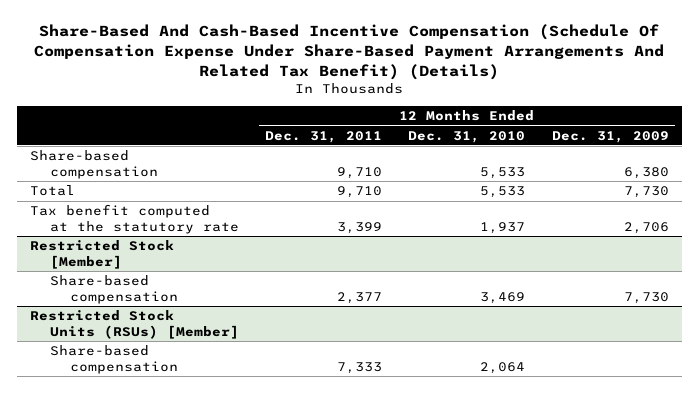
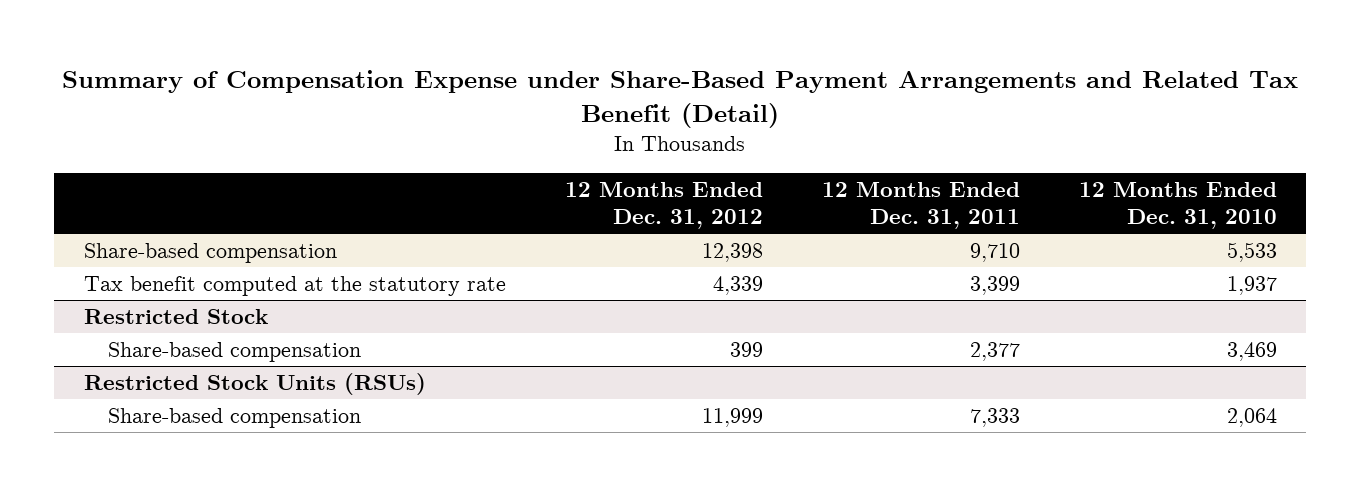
- Share-Based And Cash-Based Incentive Compensation (Schedule Of Compensation Expense Under Share-Based Payment Arrangements And Related Tax Benefit) (Details)
+ Summary of Compensation Expense under Share-Based Payment Arrangements and Related Tax Benefit (Detail)
- | 12 Months Ended Dec. 31, 2011 | 12 Months Ended Dec. 31, 2010 | 12 Months Ended Dec. 31, 2009
+ | 12 Months Ended Dec. 31, 2012 | 12 Months Ended Dec. 31, 2011 | 12 Months Ended Dec. 31, 2010
- Total | 9,710 | 5,533 | 7,730
- Restricted Stock [Member]
+ Restricted Stock
- Restricted Stock Units (RSUs) [Member]
+ Restricted Stock Units (RSUs)

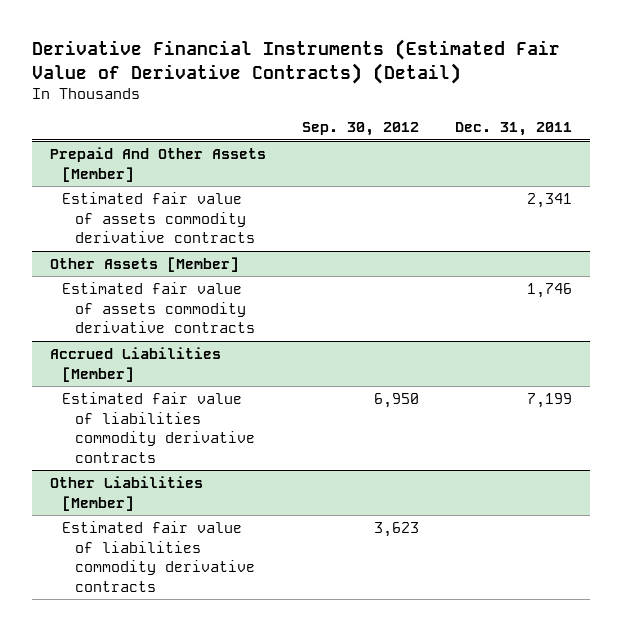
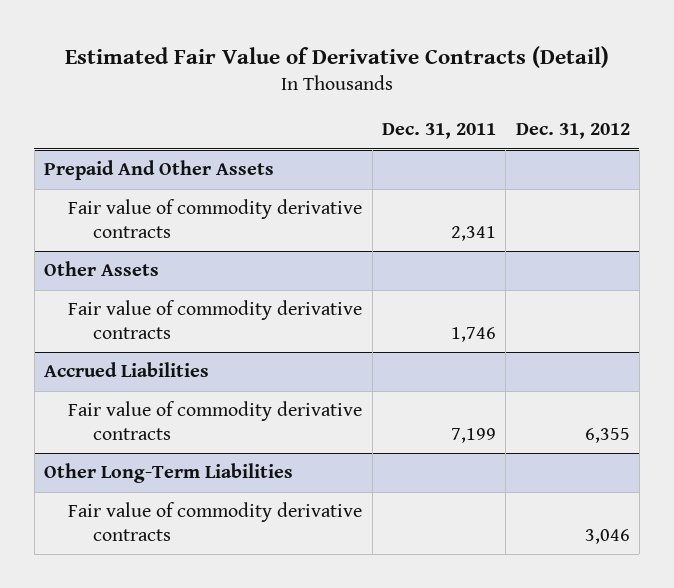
- Derivative Financial Instruments (Estimated Fair Value of Derivative Contracts) (Detail)
+ Estimated Fair Value of Derivative Contracts (Detail)
- | Sep. 30, 2012 | Dec. 31, 2011
+ | Dec. 31, 2011 | Dec. 31, 2012
- Prepaid And Other Assets [Member]
- Estimated fair value of assets commodity derivative contracts | | 2,341
- Other Assets [Member]
- Estimated fair value of assets commodity derivative contracts | | 1,746
- Accrued Liabilities [Member]
- Estimated fair value of liabilities commodity derivative contracts | 6,950 | 7,199
- Other Liabilities [Member]
- Estimated fair value of liabilities commodity derivative contracts | 3,623 |
+ Prepaid And Other Assets
+ Fair value of commodity derivative contracts | 2,341 |
+ Other Assets
+ Fair value of commodity derivative contracts | 1,746 |
+ Accrued Liabilities
+ Fair value of commodity derivative contracts | 7,199 | 6,355
+ Other Long-Term Liabilities
+ Fair value of commodity derivative contracts | | 3,046

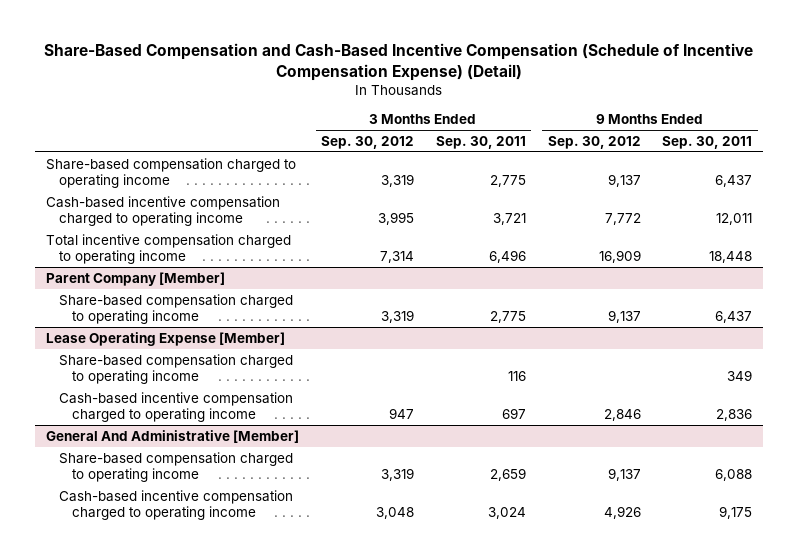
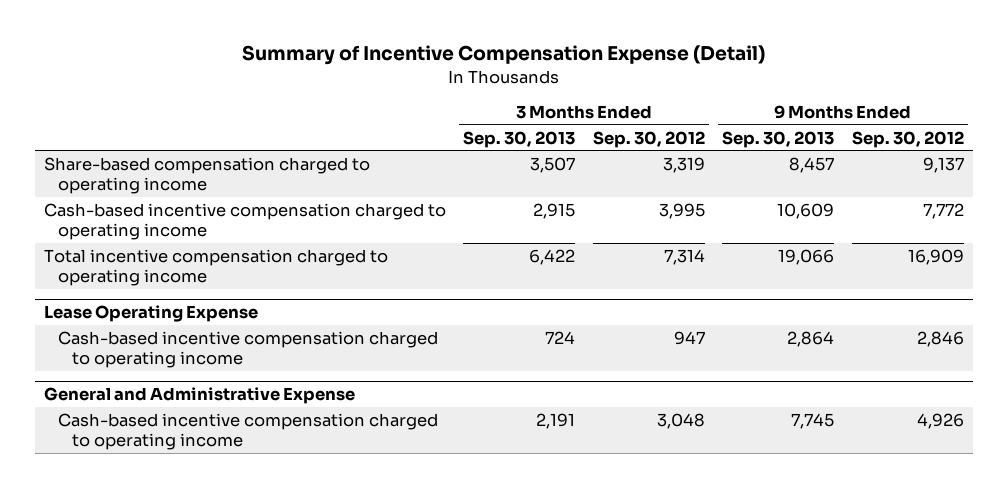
- Share-Based Compensation and Cash-Based Incentive Compensation (Schedule of Incentive Compensation Expense) (Detail)
+ Summary of Incentive Compensation Expense (Detail)
- | 3 Months Ended Sep. 30, 2012 | 3 Months Ended Sep. 30, 2011 | 9 Months Ended Sep. 30, 2012 | 9 Months Ended Sep. 30, 2011
+ | 3 Months Ended Sep. 30, 2013 | 3 Months Ended Sep. 30, 2012 | 9 Months Ended Sep. 30, 2013 | 9 Months Ended Sep. 30, 2012
- Parent Company [Member]
- Share-based compensation charged to operating income | 3,319 | 2,775 | 9,137 | 6,437
- Lease Operating Expense [Member]
- Share-based compensation charged to operating income | | 116 | | 349
+ Lease Operating Expense
- General And Administrative [Member]
- Share-based compensation charged to operating income | 3,319 | 2,659 | 9,137 | 6,088
+ General and Administrative Expense

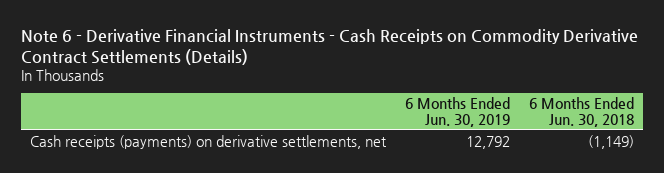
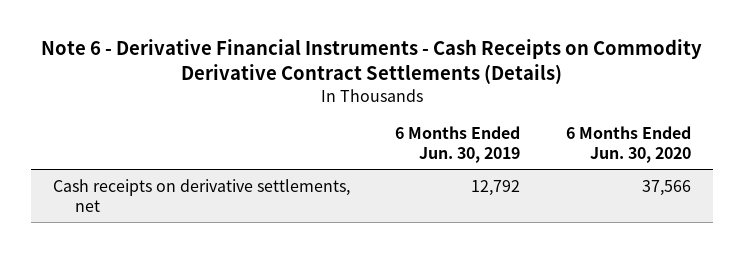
- | 6 Months Ended Jun. 30, 2019 | 6 Months Ended Jun. 30, 2018
+ | 6 Months Ended Jun. 30, 2019 | 6 Months Ended Jun. 30, 2020
- Cash receipts (payments) on derivative settlements, net | 12,792 | (1,149)
+ Cash receipts on derivative settlements, net | 12,792 | 37,566

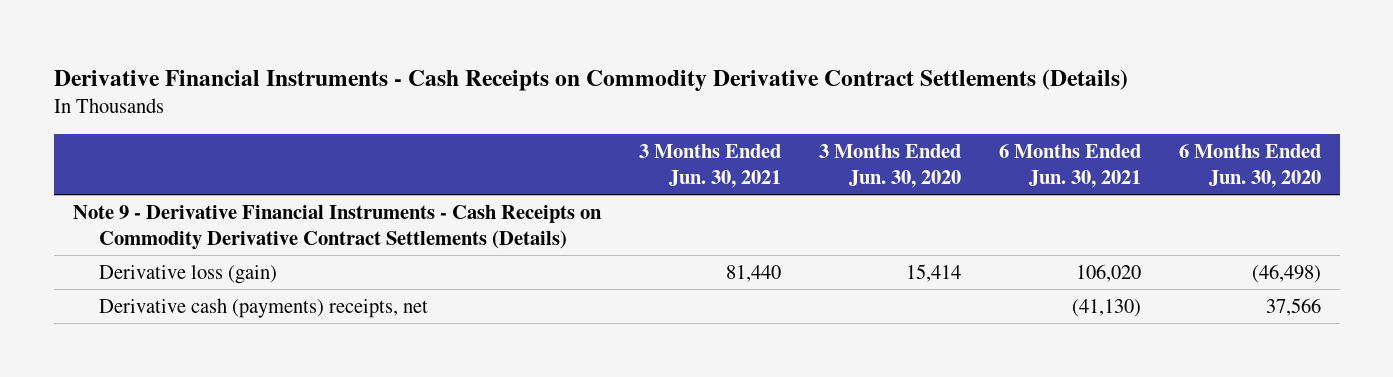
- Note 6 - Derivative Financial Instruments - Cash Receipts on Commodity Derivative Contract Settlements (Details)
+ Derivative Financial Instruments - Cash Receipts on Commodity Derivative Contract Settlements (Details)
- | 6 Months Ended Jun. 30, 2019 | 6 Months Ended Jun. 30, 2020
+ | 3 Months Ended Jun. 30, 2021 | 3 Months Ended Jun. 30, 2020 | 6 Months Ended Jun. 30, 2021 | 6 Months Ended Jun. 30, 2020
- Cash receipts on derivative settlements, net | 12,792 | 37,566
+ Note 9 - Derivative Financial Instruments - Cash Receipts on Commodity Derivative Contract Settlements (Details)
+ Derivative loss (gain) | 81,440 | 15,414 | 106,020 | (46,498)
+ Derivative cash (payments) receipts, net | | | (41,130) | 37,566

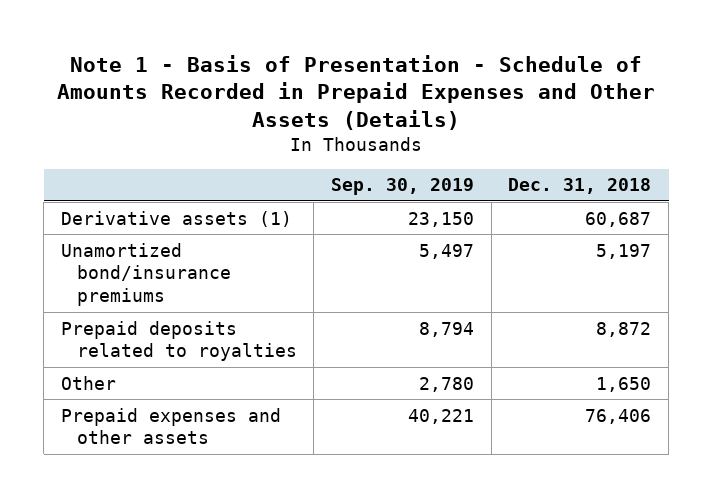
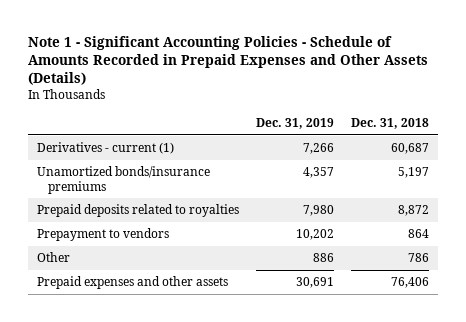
- Note 1 - Basis of Presentation - Schedule of Amounts Recorded in Prepaid Expenses and Other Assets (Details)
+ Note 1 - Significant Accounting Policies - Schedule of Amounts Recorded in Prepaid Expenses and Other Assets (Details)
- | Sep. 30, 2019 | Dec. 31, 2018
+ | Dec. 31, 2019 | Dec. 31, 2018
- Derivative assets (1) | 23,150 | 60,687
- Unamortized bond/insurance premiums | 5,497 | 5,197
+ Derivatives - current (1) | 7,266 | 60,687
+ Unamortized bonds/insurance premiums | 4,357 | 5,197
- Other | 2,780 | 1,650
+ Prepayment to vendors | 10,202 | 864
+ Other | 886 | 786

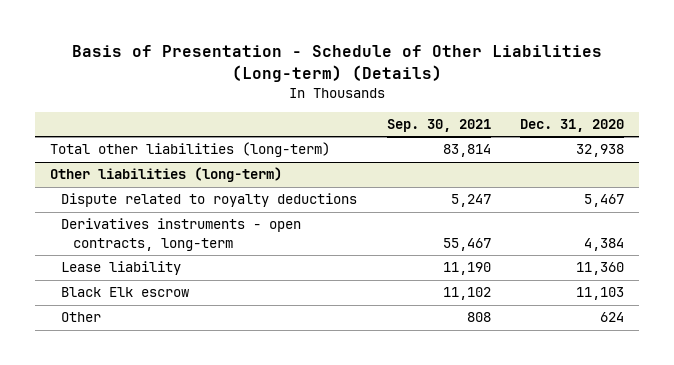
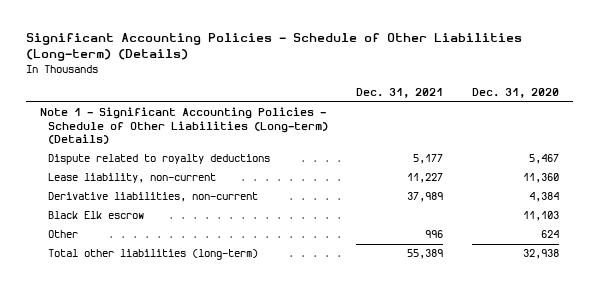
- Basis of Presentation - Schedule of Other Liabilities (Long-term) (Details)
+ Significant Accounting Policies - Schedule of Other Liabilities (Long-term) (Details)
- | Sep. 30, 2021 | Dec. 31, 2020
+ | Dec. 31, 2021 | Dec. 31, 2020
- Other liabilities (long-term)
+ Note 1 - Significant Accounting Policies - Schedule of Other Liabilities (Long-term) (Details)
- Derivatives instruments - open contracts, long-term | 55,467 | 4,384
- Lease liability | 11,190 | 11,360
+ Lease liability, non-current | 11,227 | 11,360
+ Derivative liabilities, non-current | 37,989 | 4,384
moved down: Total other liabilities (long-term) | 55,389 | 32,938

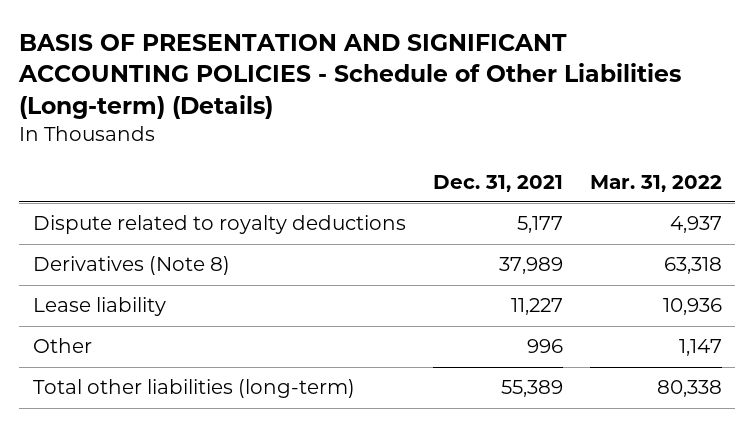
- Significant Accounting Policies - Schedule of Other Liabilities (Long-term) (Details)
+ BASIS OF PRESENTATION AND SIGNIFICANT ACCOUNTING POLICIES - Schedule of Other Liabilities (Long-term) (Details)
- | Dec. 31, 2021 | Dec. 31, 2020
+ | Dec. 31, 2021 | Mar. 31, 2022
- Note 1 - Significant Accounting Policies - Schedule of Other Liabilities (Long-term) (Details)
- Lease liability, non-current | 11,227 | 11,360
- Derivative liabilities, non-current | 37,989 | 4,384
- Black Elk escrow | | 11,103
+ Derivatives (Note 8) | 37,989 | 63,318
+ Lease liability | 11,227 | 10,936

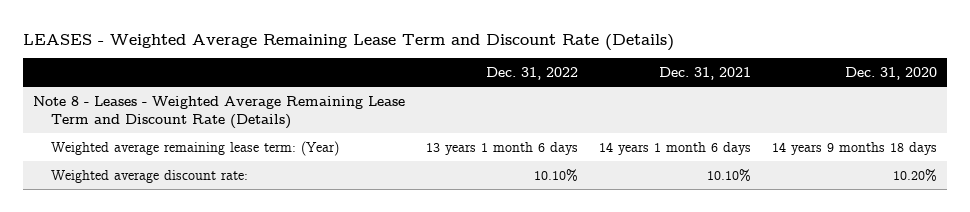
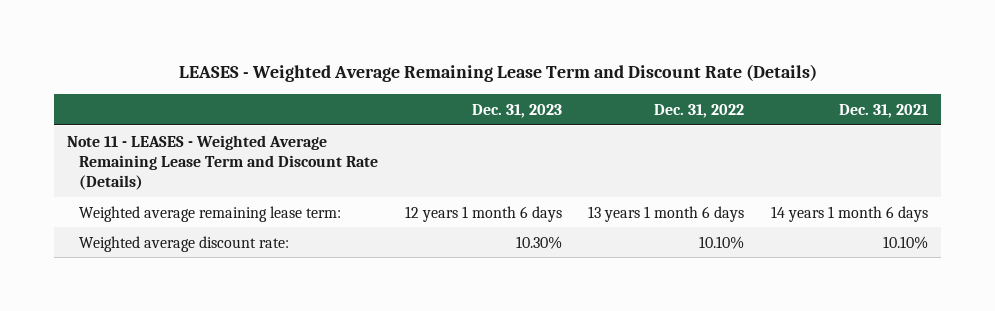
- | Dec. 31, 2022 | Dec. 31, 2021 | Dec. 31, 2020
+ | Dec. 31, 2023 | Dec. 31, 2022 | Dec. 31, 2021
- Note 8 - Leases - Weighted Average Remaining Lease Term and Discount Rate (Details)
- Weighted average remaining lease term: (Year) | 13 years 1 month 6 days | 14 years 1 month 6 days | 14 years 9 months 18 days
+ Note 11 - LEASES - Weighted Average Remaining Lease Term and Discount Rate (Details)
+ Weighted average remaining lease term: | 12 years 1 month 6 days | 13 years 1 month 6 days | 14 years 1 month 6 days

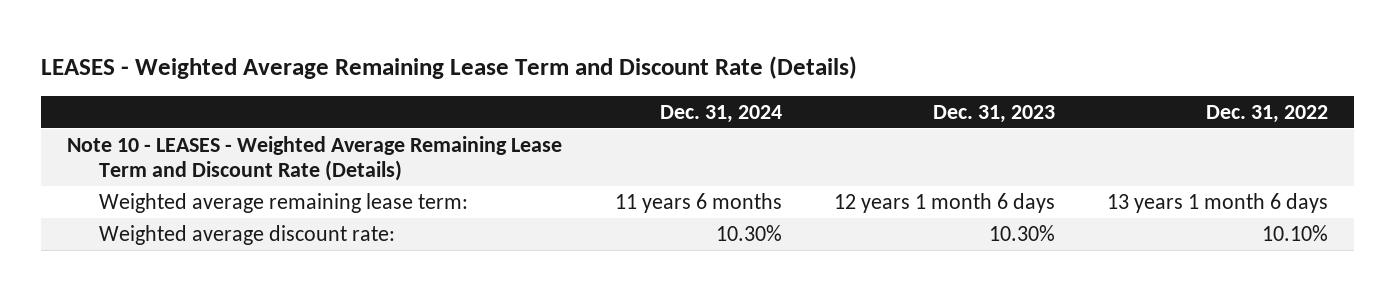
- | Dec. 31, 2023 | Dec. 31, 2022 | Dec. 31, 2021
+ | Dec. 31, 2024 | Dec. 31, 2023 | Dec. 31, 2022
- Note 11 - LEASES - Weighted Average Remaining Lease Term and Discount Rate (Details)
+ Note 10 - LEASES - Weighted Average Remaining Lease Term and Discount Rate (Details)

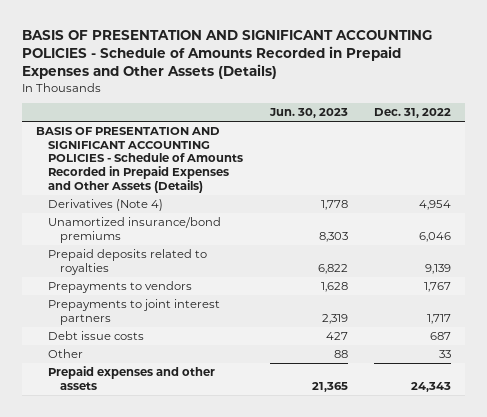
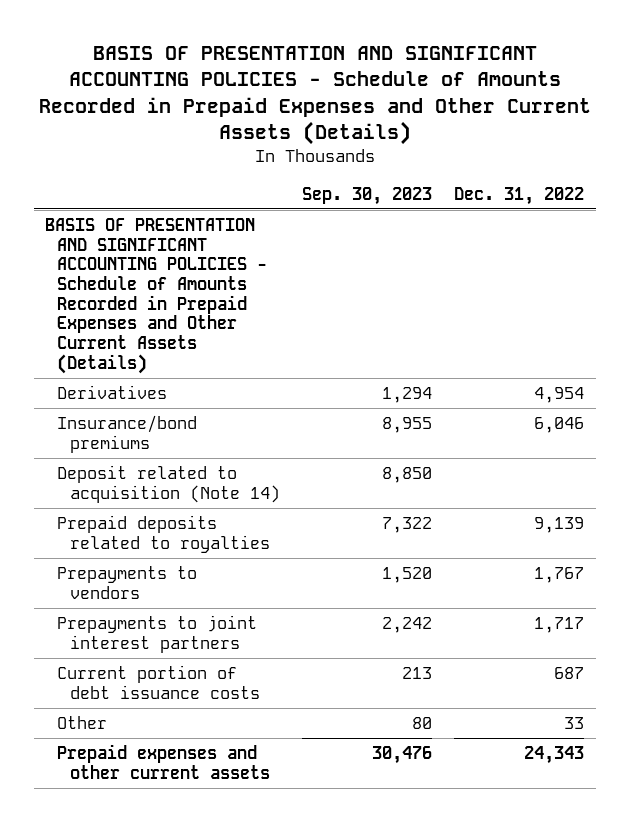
- BASIS OF PRESENTATION AND SIGNIFICANT ACCOUNTING POLICIES - Schedule of Amounts Recorded in Prepaid Expenses and Other Assets (Details)
+ BASIS OF PRESENTATION AND SIGNIFICANT ACCOUNTING POLICIES - Schedule of Amounts Recorded in Prepaid Expenses and Other Current Assets (Details)
- | Jun. 30, 2023 | Dec. 31, 2022
+ | Sep. 30, 2023 | Dec. 31, 2022
- BASIS OF PRESENTATION AND SIGNIFICANT ACCOUNTING POLICIES - Schedule of Amounts Recorded in Prepaid Expenses and Other Assets (Details)
- Derivatives (Note 4) | 1,778 | 4,954
- Unamortized insurance/bond premiums | 8,303 | 6,046
+ BASIS OF PRESENTATION AND SIGNIFICANT ACCOUNTING POLICIES - Schedule of Amounts Recorded in Prepaid Expenses and Other Current Assets (Details)
+ Derivatives | 1,294 | 4,954
+ Insurance/bond premiums | 8,955 | 6,046
+ Deposit related to acquisition (Note 14) | 8,850 |
- Debt issue costs | 427 | 687
+ Current portion of debt issuance costs | 213 | 687
- Prepaid expenses and other assets | 21,365 | 24,343
+ Prepaid expenses and other current assets | 30,476 | 24,343

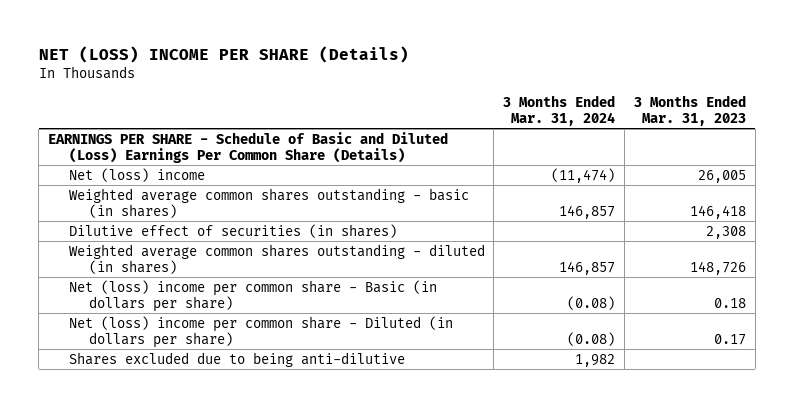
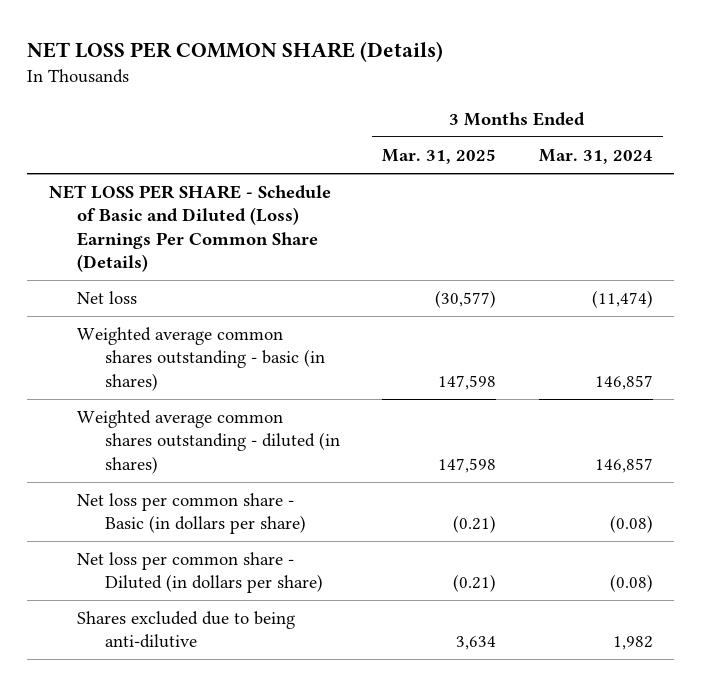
- NET (LOSS) INCOME PER SHARE (Details)
+ NET LOSS PER COMMON SHARE (Details)
- | 3 Months Ended Mar. 31, 2024 | 3 Months Ended Mar. 31, 2023
+ | 3 Months Ended Mar. 31, 2025 | 3 Months Ended Mar. 31, 2024
- EARNINGS PER SHARE - Schedule of Basic and Diluted (Loss) Earnings Per Common Share (Details)
- Net (loss) income | (11,474) | 26,005
+ NET LOSS PER SHARE - Schedule of Basic and Diluted (Loss) Earnings Per Common Share (Details)
+ Net loss | (30,577) | (11,474)
- Dilutive effect of securities (in shares) | | 2,308
- Net (loss) income per common share - Basic (in dollars per share) | (0.08) | 0.18
- Net (loss) income per common share - Diluted (in dollars per share) | (0.08) | 0.17
+ Net loss per common share - Basic (in dollars per share) | (0.21) | (0.08)
+ Net loss per common share - Diluted (in dollars per share) | (0.21) | (0.08)

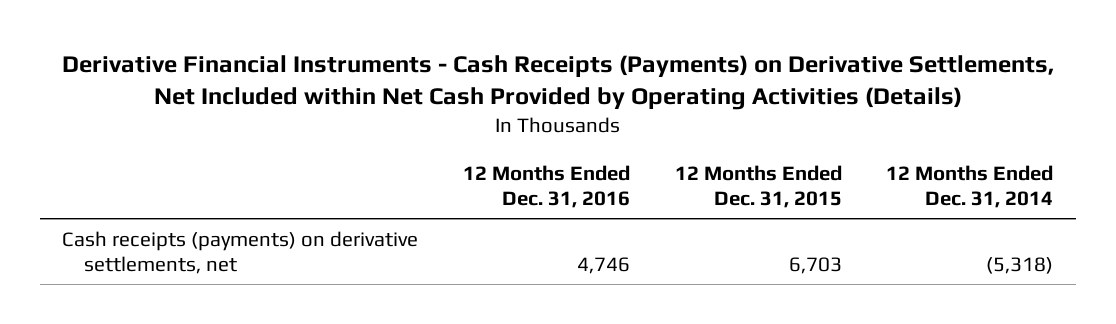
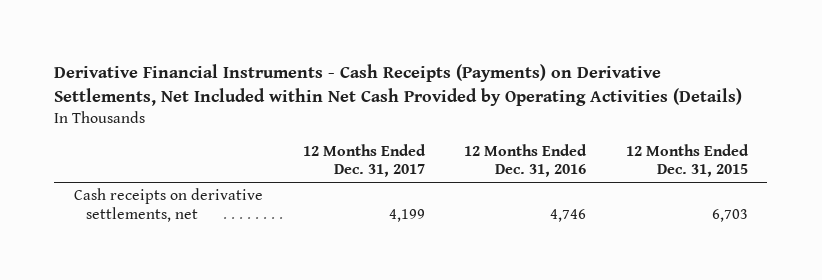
- | 12 Months Ended Dec. 31, 2016 | 12 Months Ended Dec. 31, 2015 | 12 Months Ended Dec. 31, 2014
+ | 12 Months Ended Dec. 31, 2017 | 12 Months Ended Dec. 31, 2016 | 12 Months Ended Dec. 31, 2015
- Cash receipts (payments) on derivative settlements, net | 4,746 | 6,703 | (5,318)
+ Cash receipts on derivative settlements, net | 4,199 | 4,746 | 6,703

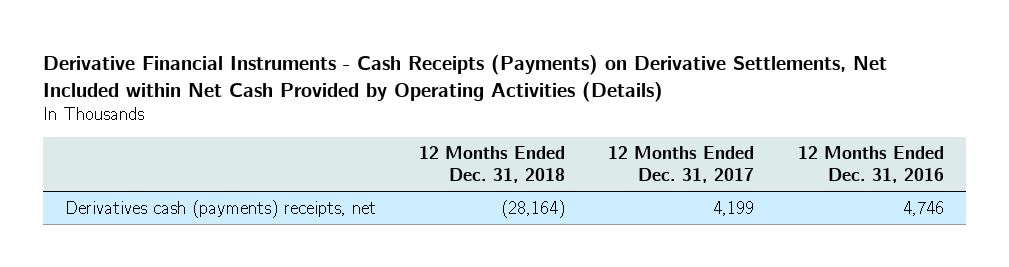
- | 12 Months Ended Dec. 31, 2017 | 12 Months Ended Dec. 31, 2016 | 12 Months Ended Dec. 31, 2015
+ | 12 Months Ended Dec. 31, 2018 | 12 Months Ended Dec. 31, 2017 | 12 Months Ended Dec. 31, 2016
- Cash receipts on derivative settlements, net | 4,199 | 4,746 | 6,703
+ Derivatives cash (payments) receipts, net | (28,164) | 4,199 | 4,746

